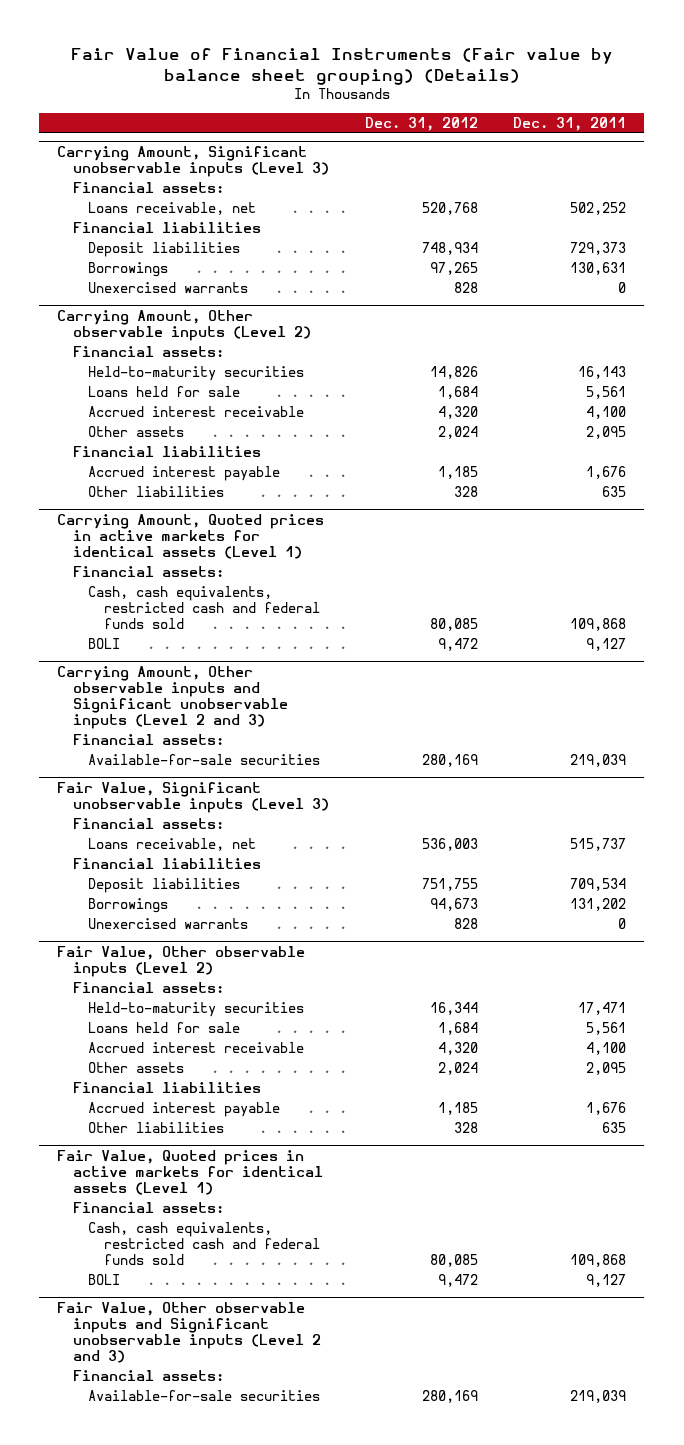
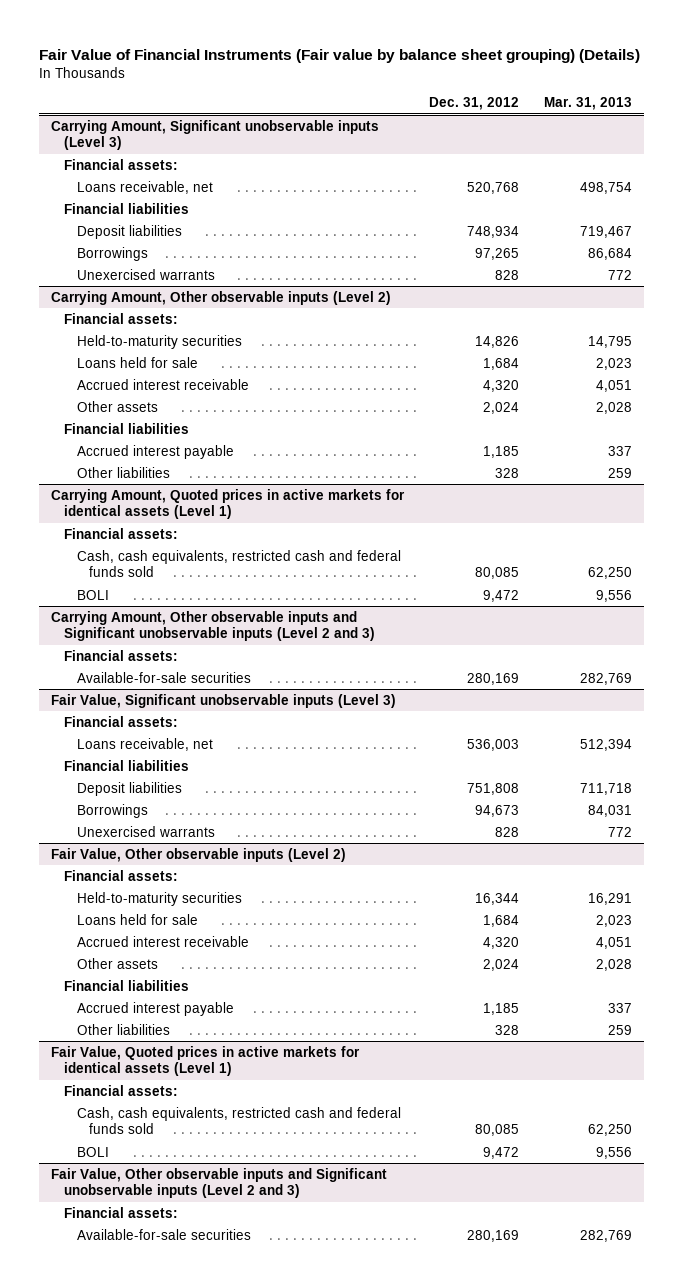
- | Dec. 31, 2012 | Dec. 31, 2011
+ | Dec. 31, 2012 | Mar. 31, 2013
@ Fair Value, Significant unobservable inputs (Level 3)
- Deposit liabilities | 751,755 | 709,534
+ Deposit liabilities | 751,808 | 711,718

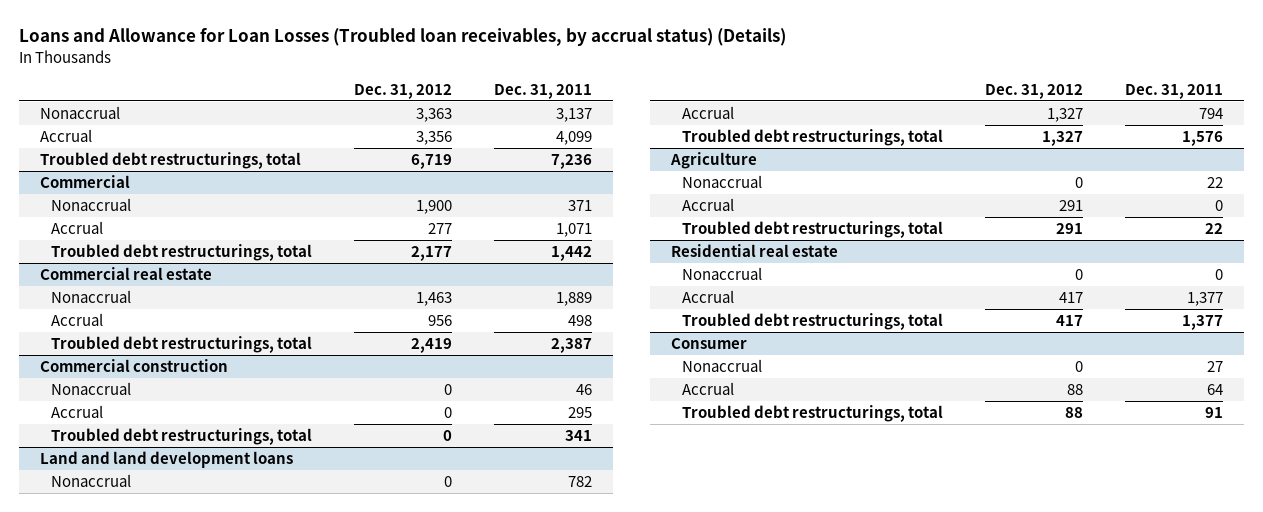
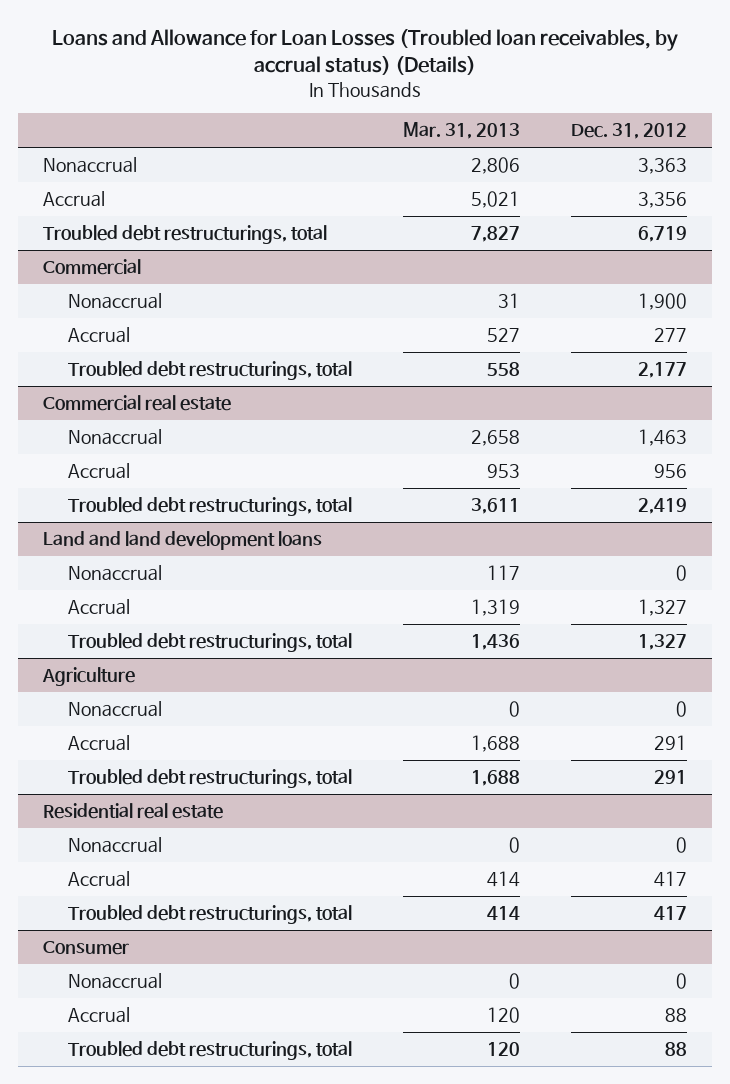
- | Dec. 31, 2012 | Dec. 31, 2011
+ | Mar. 31, 2013 | Dec. 31, 2012
- Commercial construction
- Nonaccrual | 0 | 46
- Accrual | 0 | 295
- Troubled debt restructurings, total | 0 | 341

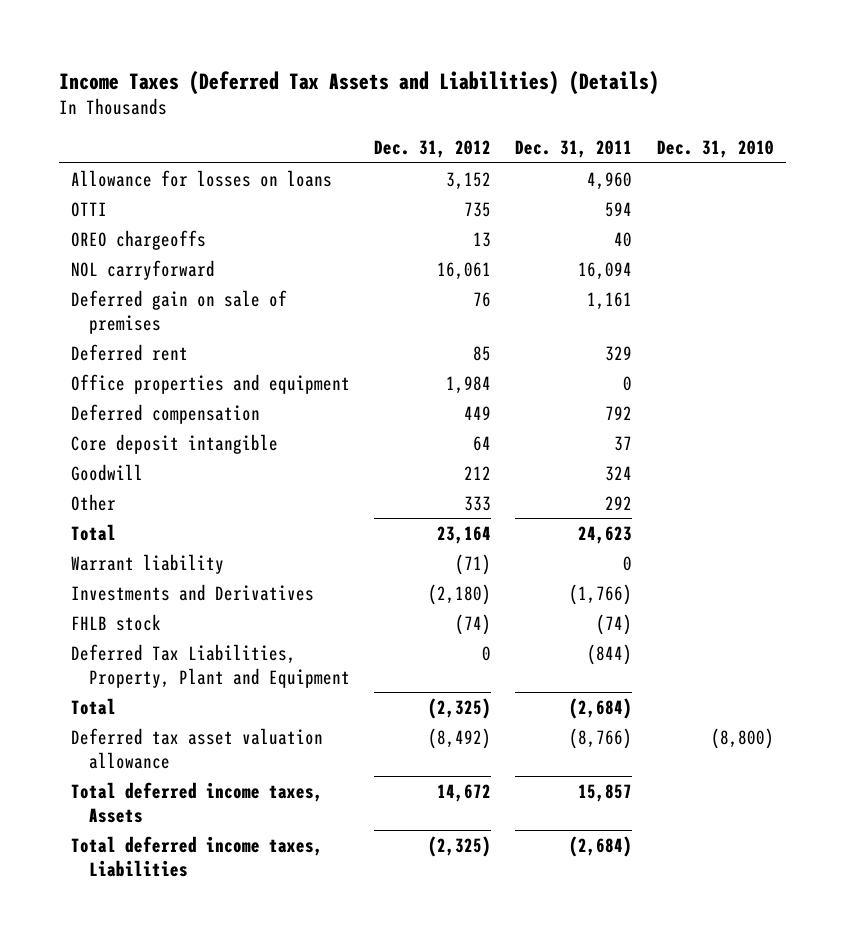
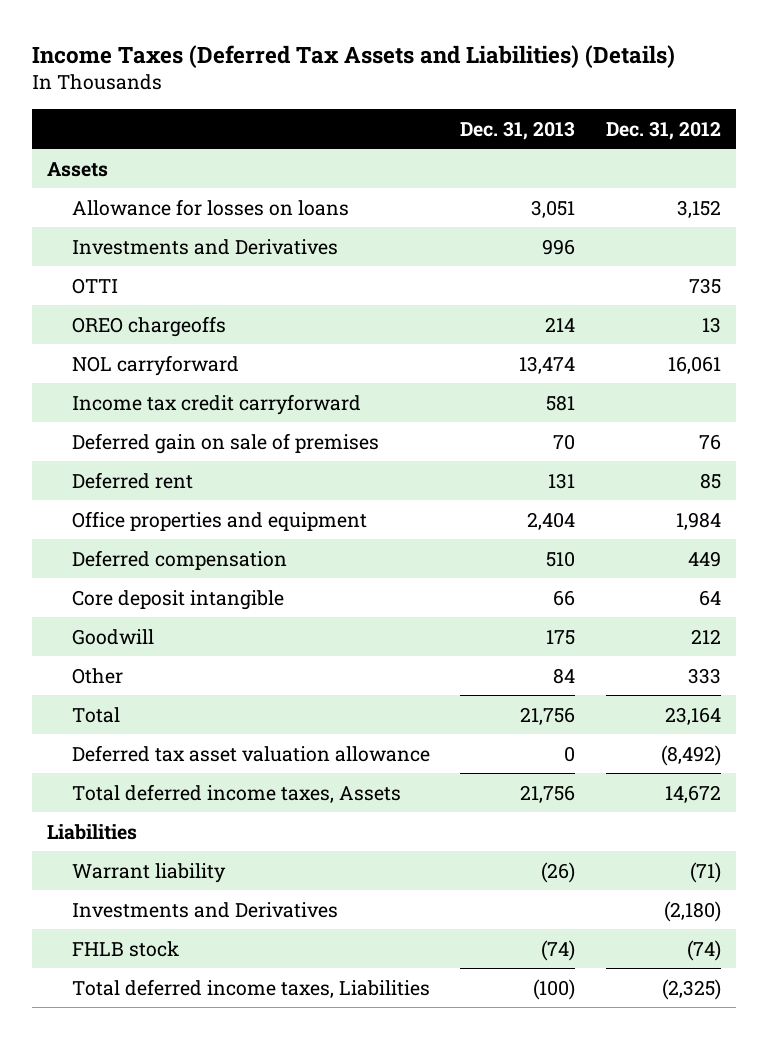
- | Dec. 31, 2012 | Dec. 31, 2011 | Dec. 31, 2010
+ | Dec. 31, 2013 | Dec. 31, 2012
+ Assets
+ Investments and Derivatives | 996 |
+ Income tax credit carryforward | 581 |
moved up: Deferred tax asset valuation allowance | 0 | (8,492)
moved up: Total deferred income taxes, Assets | 21,756 | 14,672
+ Liabilities
- Deferred Tax Liabilities, Property, Plant and Equipment | 0 | (844) |
- Total | (2,325) | (2,684) |

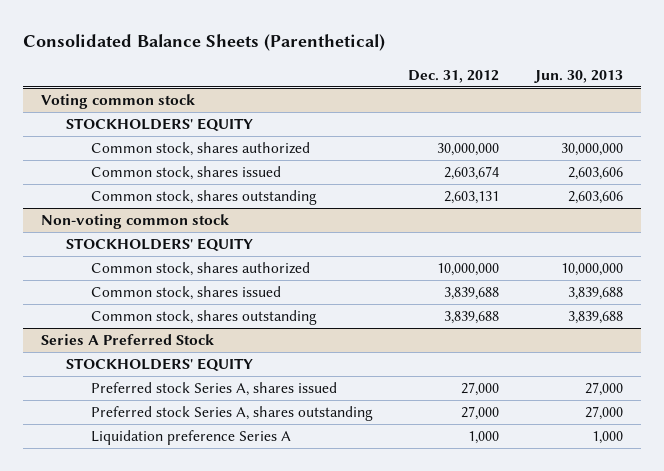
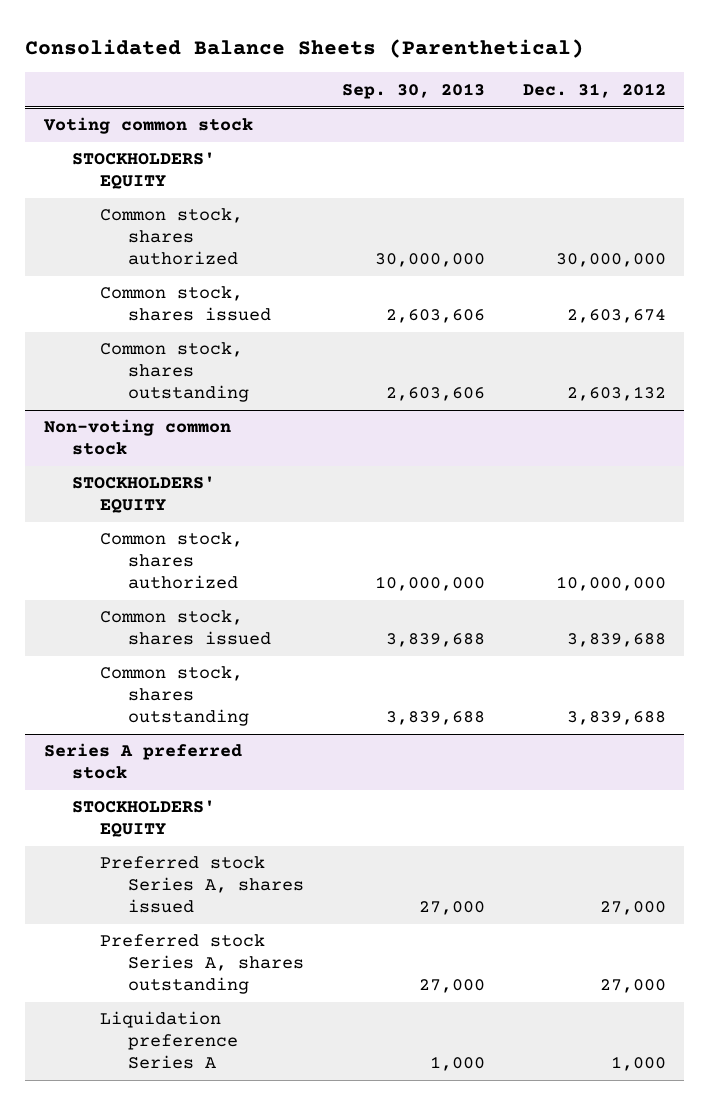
- | Dec. 31, 2012 | Jun. 30, 2013
+ | Sep. 30, 2013 | Dec. 31, 2012
@ Voting common stock
- Common stock, shares outstanding | 2,603,131 | 2,603,606
+ Common stock, shares outstanding | 2,603,606 | 2,603,132
- Series A Preferred Stock
+ Series A preferred stock

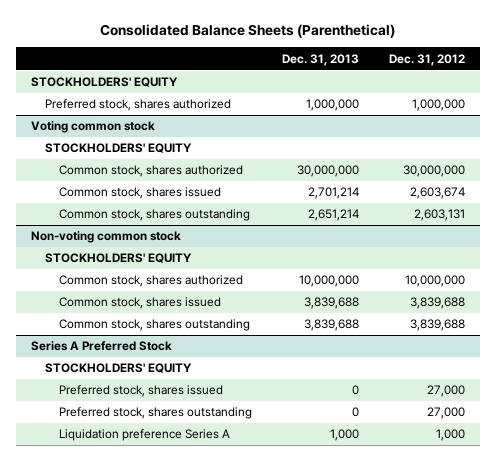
- | Sep. 30, 2013 | Dec. 31, 2012
+ | Dec. 31, 2013 | Dec. 31, 2012
+ STOCKHOLDERS' EQUITY
+ Preferred stock, shares authorized | 1,000,000 | 1,000,000
@ Voting common stock
- Common stock, shares outstanding | 2,603,606 | 2,603,132
+ Common stock, shares outstanding | 2,651,214 | 2,603,131
- Series A preferred stock
+ Series A Preferred Stock
- Preferred stock Series A, shares issued | 27,000 | 27,000
- Preferred stock Series A, shares outstanding | 27,000 | 27,000
+ Preferred stock, shares issued | 0 | 27,000
+ Preferred stock, shares outstanding | 0 | 27,000

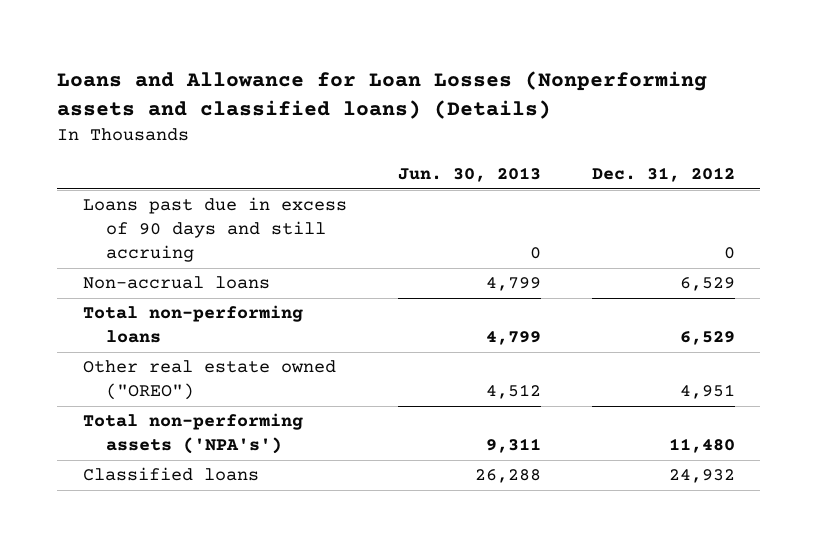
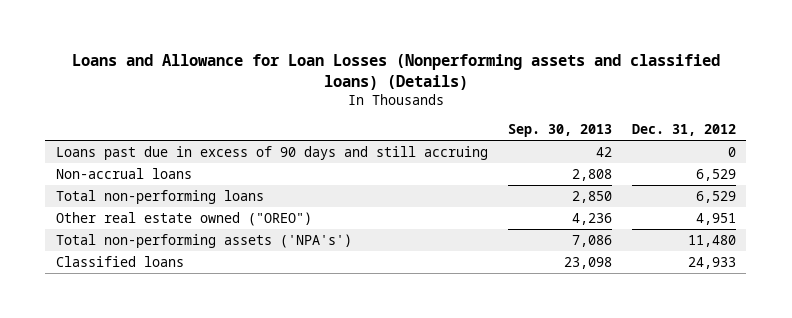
- | Jun. 30, 2013 | Dec. 31, 2012
+ | Sep. 30, 2013 | Dec. 31, 2012
- Classified loans | 26,288 | 24,932
+ Classified loans | 23,098 | 24,933

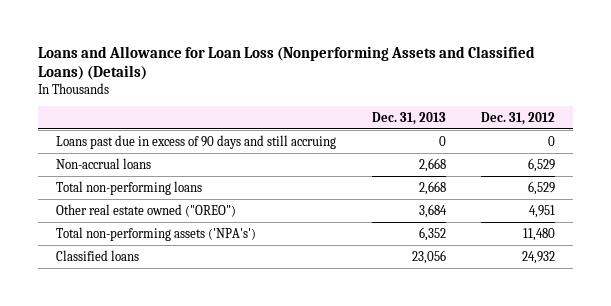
- Loans and Allowance for Loan Losses (Nonperforming assets and classified loans) (Details)
+ Loans and Allowance for Loan Loss (Nonperforming Assets and Classified Loans) (Details)
- | Sep. 30, 2013 | Dec. 31, 2012
+ | Dec. 31, 2013 | Dec. 31, 2012
- Classified loans | 23,098 | 24,933
+ Classified loans | 23,056 | 24,932

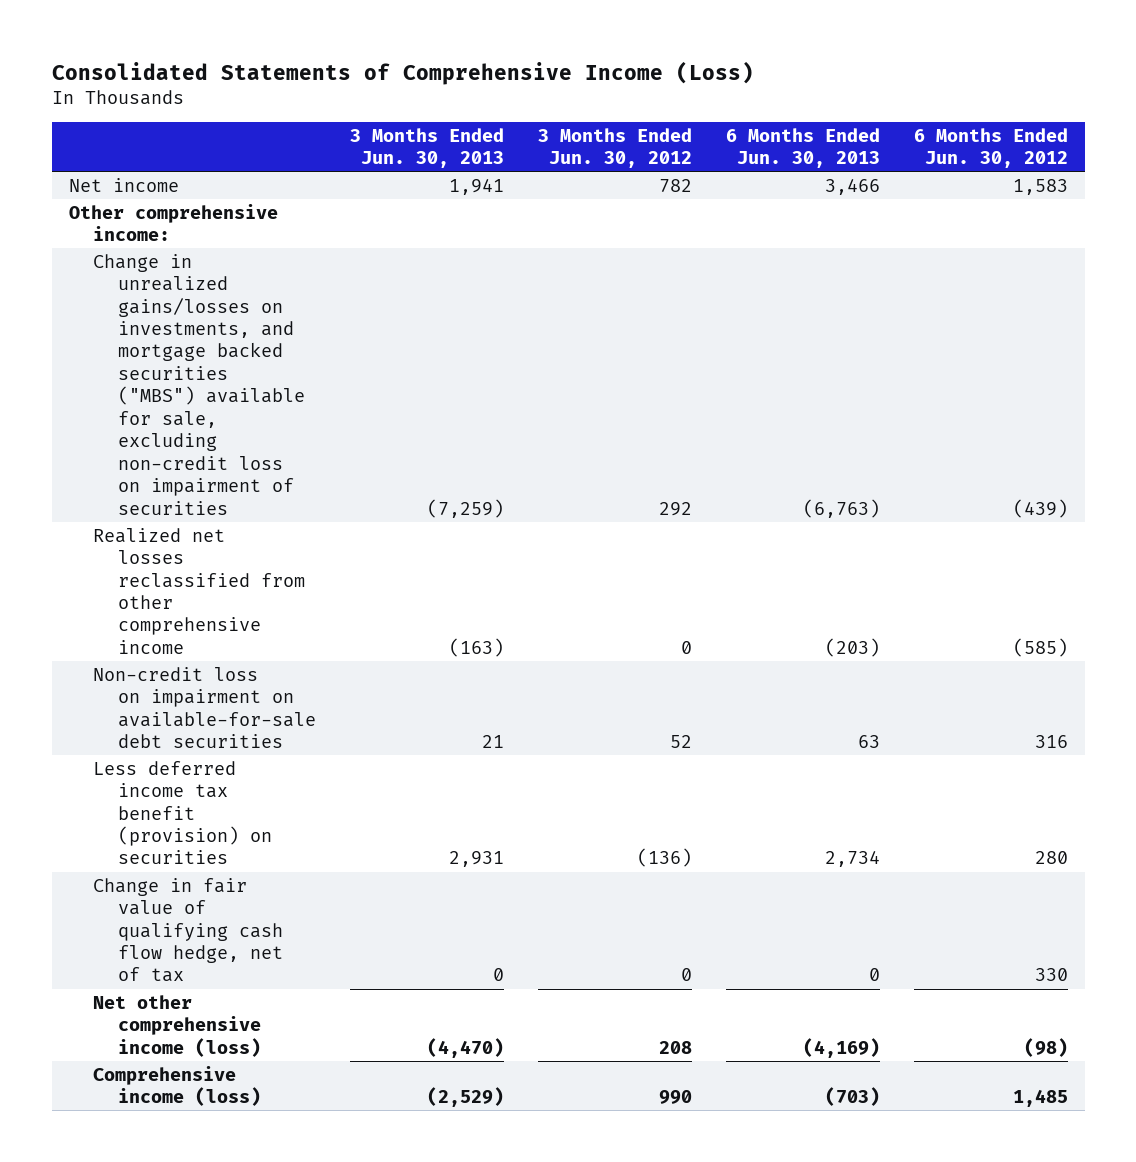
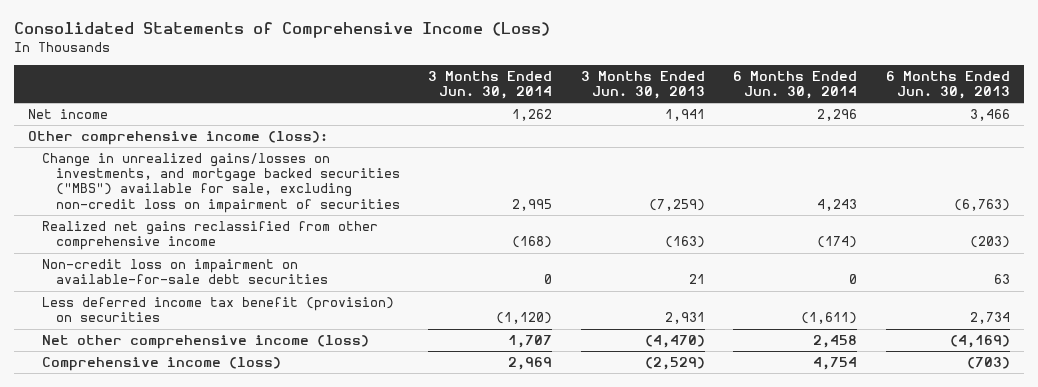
- | 3 Months Ended Jun. 30, 2013 | 3 Months Ended Jun. 30, 2012 | 6 Months Ended Jun. 30, 2013 | 6 Months Ended Jun. 30, 2012
+ | 3 Months Ended Jun. 30, 2014 | 3 Months Ended Jun. 30, 2013 | 6 Months Ended Jun. 30, 2014 | 6 Months Ended Jun. 30, 2013
- Other comprehensive income:
+ Other comprehensive income (loss):
- Realized net losses reclassified from other comprehensive income | (163) | 0 | (203) | (585)
+ Realized net gains reclassified from other comprehensive income | (168) | (163) | (174) | (203)
- Change in fair value of qualifying cash flow hedge, net of tax | 0 | 0 | 0 | 330

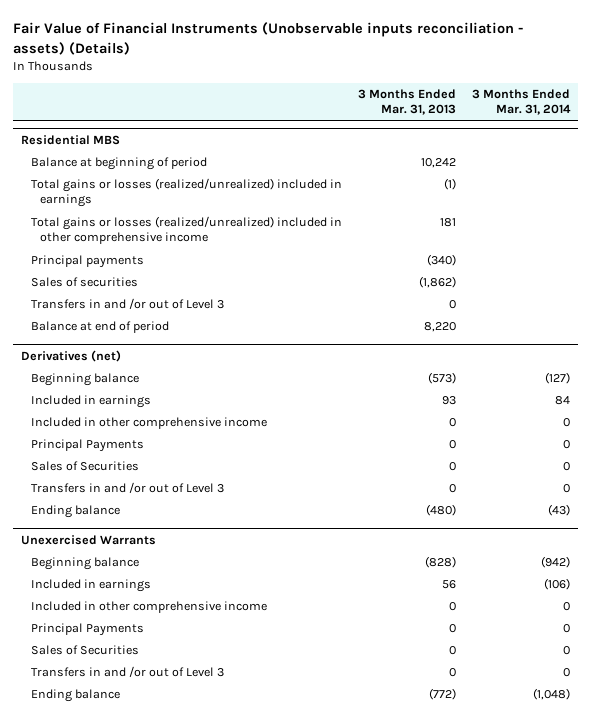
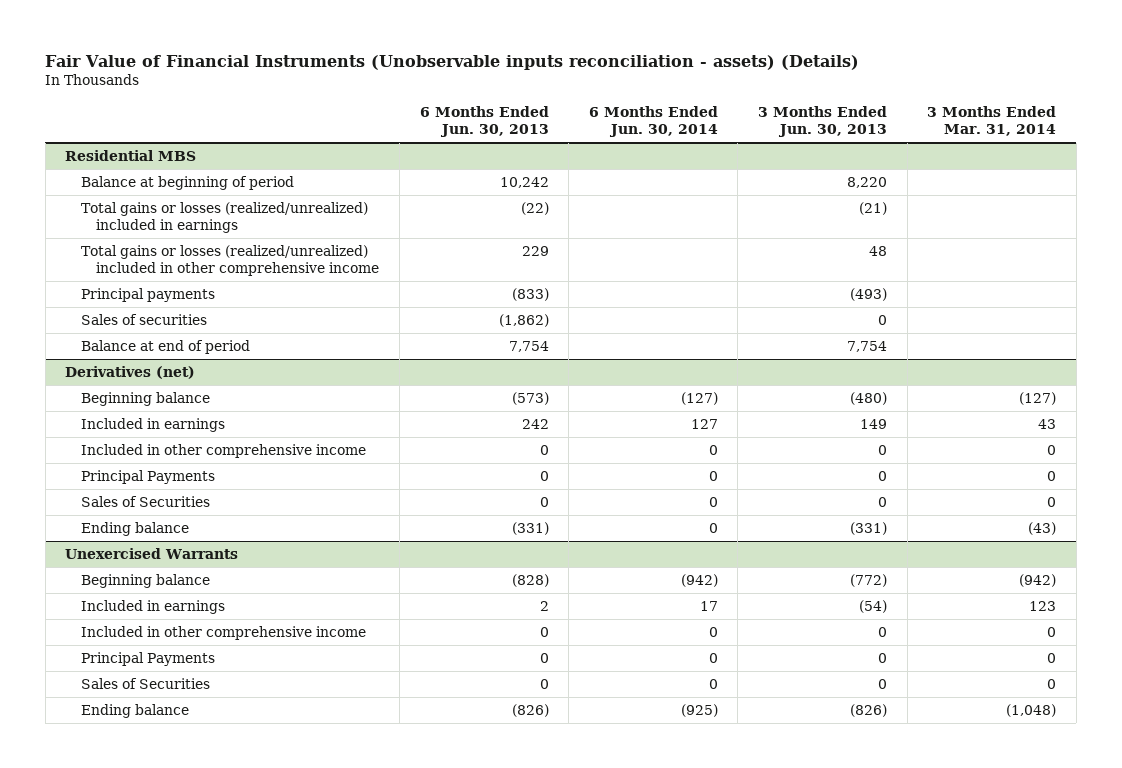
- | 3 Months Ended Mar. 31, 2013 | 3 Months Ended Mar. 31, 2014
+ | 6 Months Ended Jun. 30, 2013 | 6 Months Ended Jun. 30, 2014 | 3 Months Ended Jun. 30, 2013 | 3 Months Ended Mar. 31, 2014
@ Residential MBS
- Transfers in and /or out of Level 3 | 0 |
@ Derivatives (net)
- Included in earnings | 93 | 84
+ Included in earnings | 242 | 127 | 149 | 43
- Transfers in and /or out of Level 3 | 0 | 0
@ Unexercised Warrants
- Included in earnings | 56 | (106)
+ Included in earnings | 2 | 17 | (54) | 123
- Transfers in and /or out of Level 3 | 0 | 0

